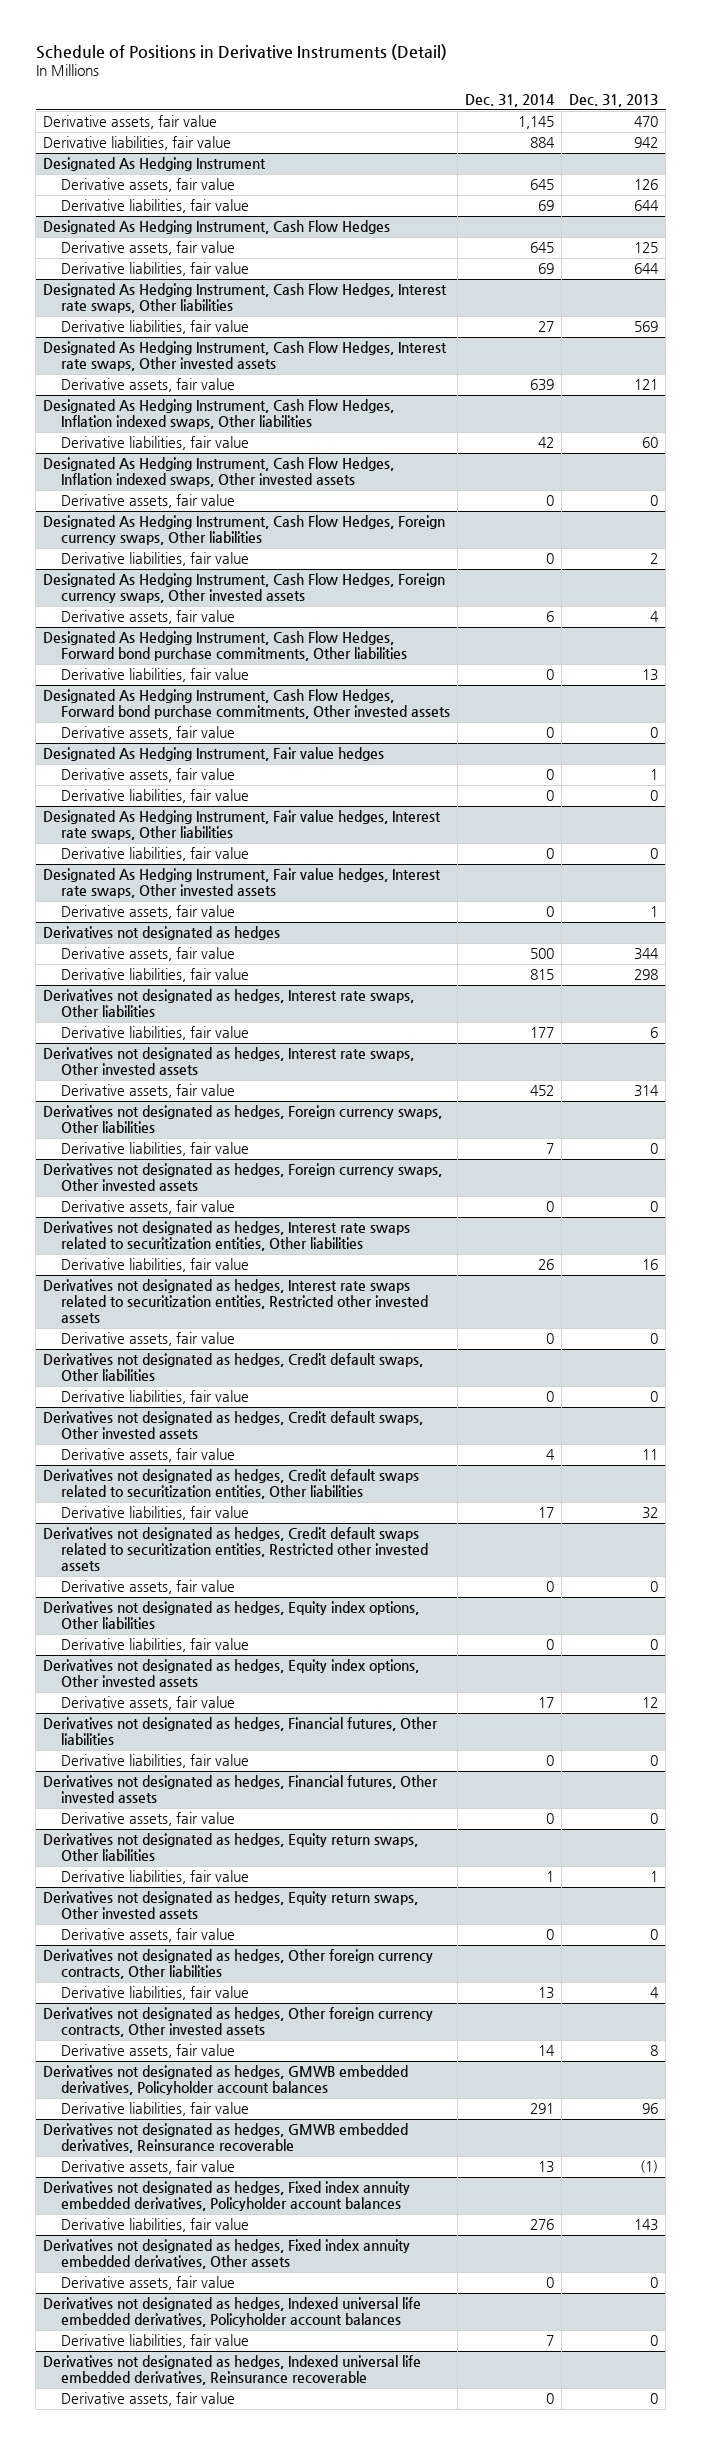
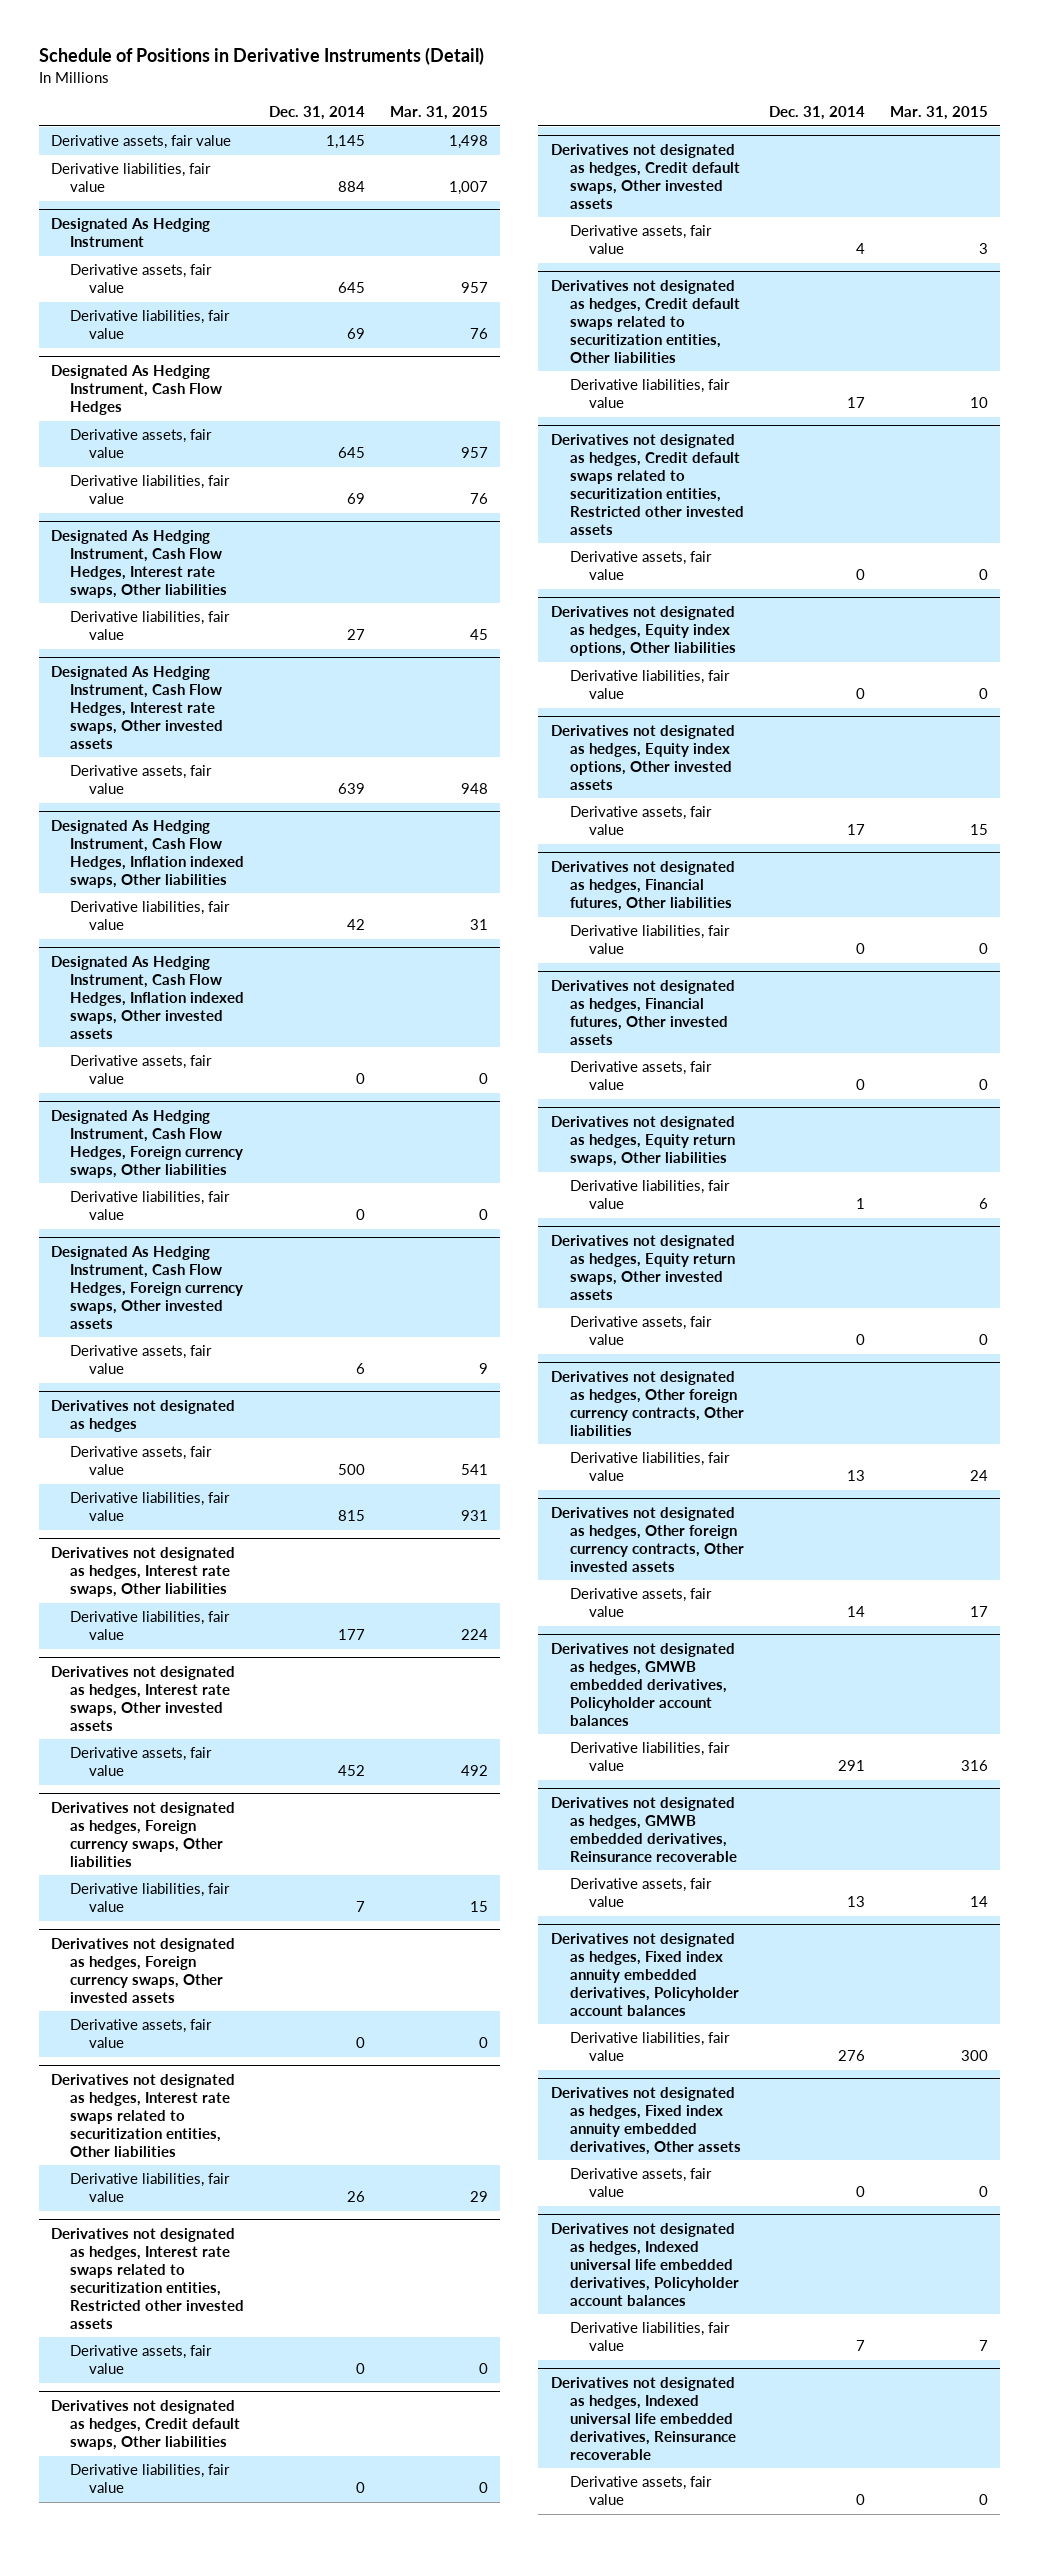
- | Dec. 31, 2014 | Dec. 31, 2013
+ | Dec. 31, 2014 | Mar. 31, 2015
- Designated As Hedging Instrument, Cash Flow Hedges, Forward bond purchase commitments, Other liabilities
- Derivative liabilities, fair value | 0 | 13
- Designated As Hedging Instrument, Cash Flow Hedges, Forward bond purchase commitments, Other invested assets
- Derivative assets, fair value | 0 | 0
- Designated As Hedging Instrument, Fair value hedges
- Derivative assets, fair value | 0 | 1
- Derivative liabilities, fair value | 0 | 0
- Designated As Hedging Instrument, Fair value hedges, Interest rate swaps, Other liabilities
- Derivative liabilities, fair value | 0 | 0
- Designated As Hedging Instrument, Fair value hedges, Interest rate swaps, Other invested assets
- Derivative assets, fair value | 0 | 1

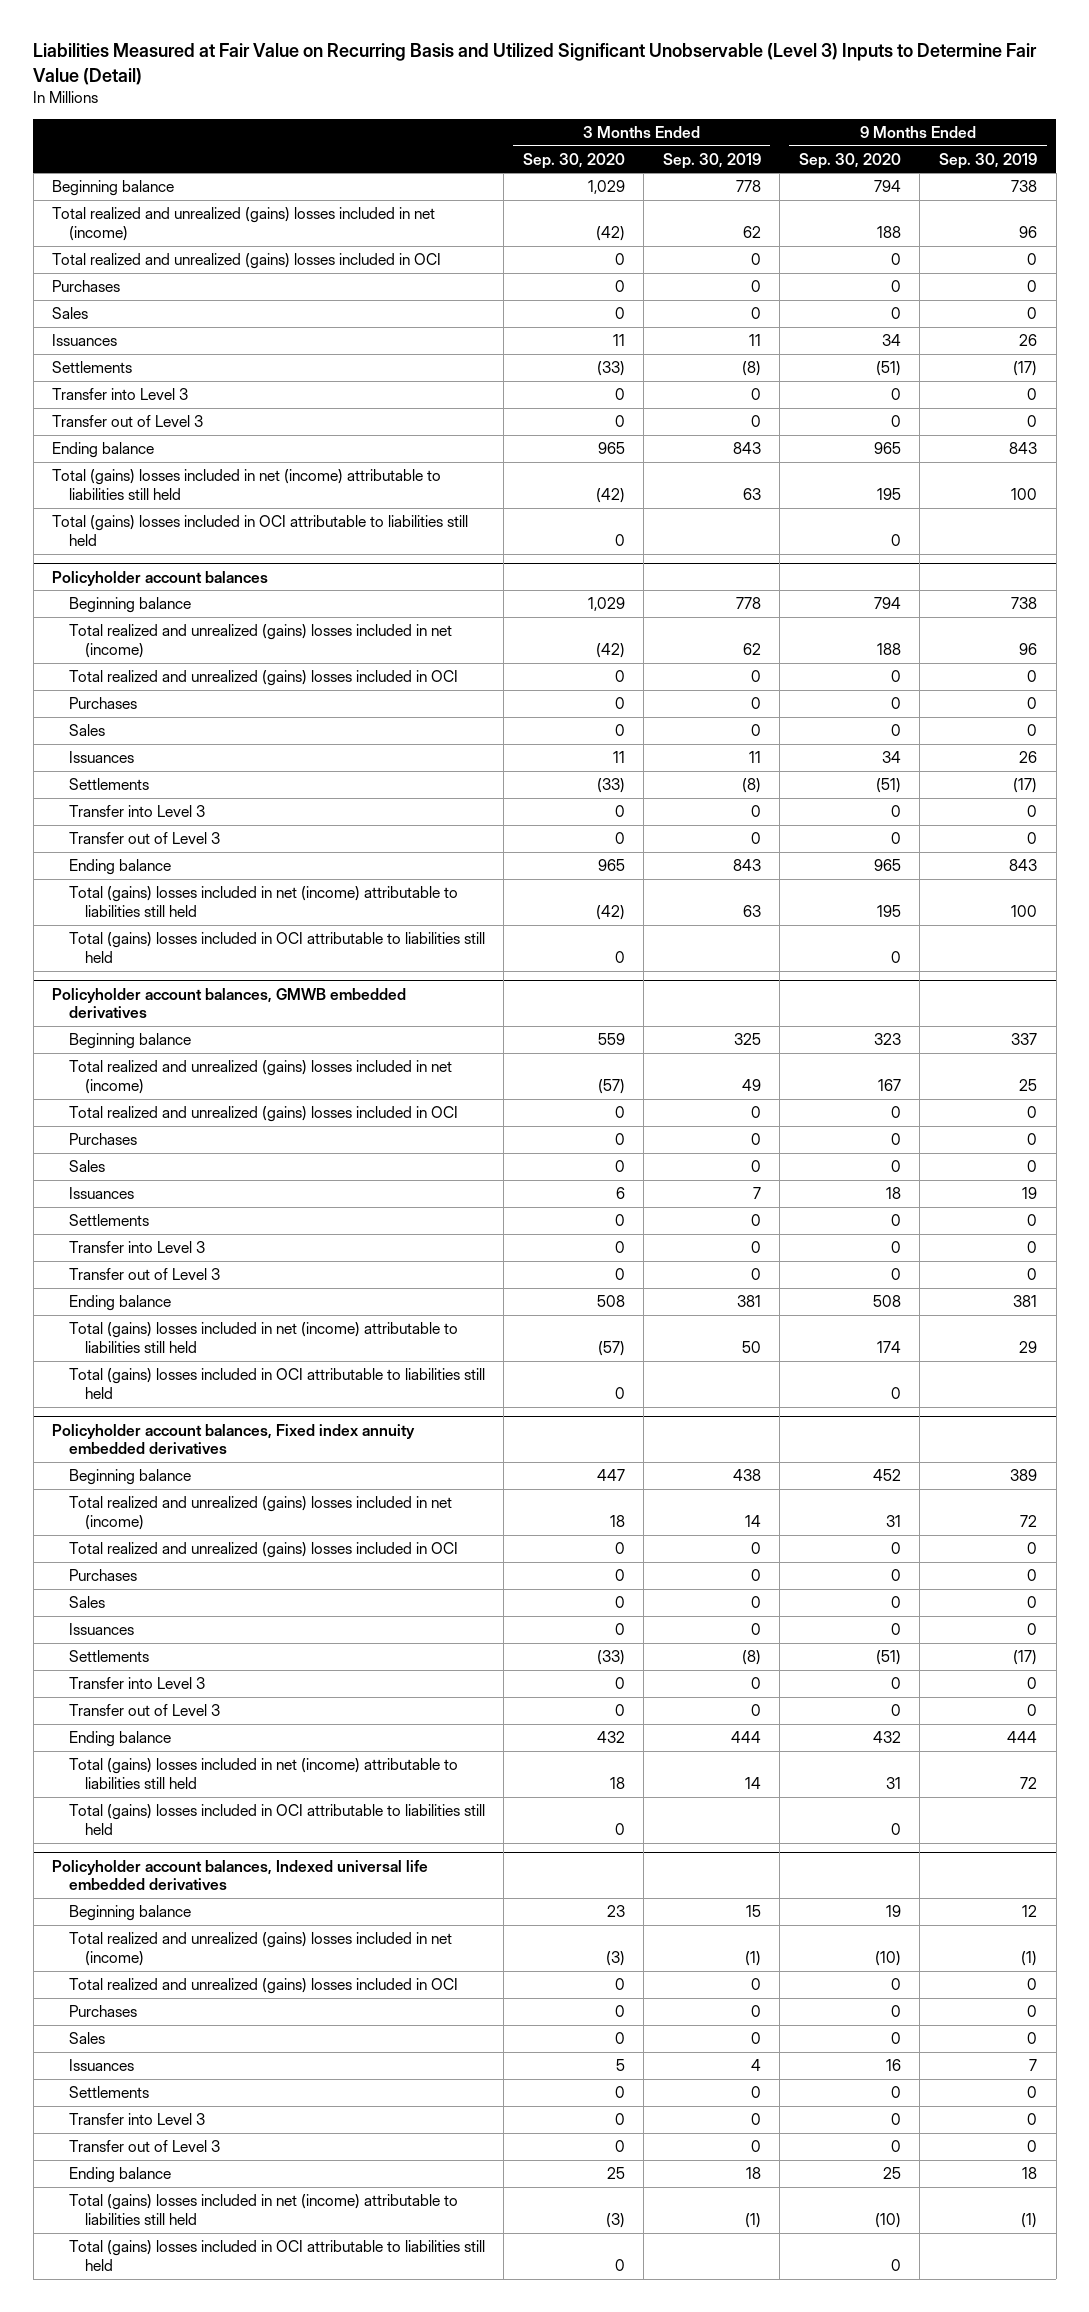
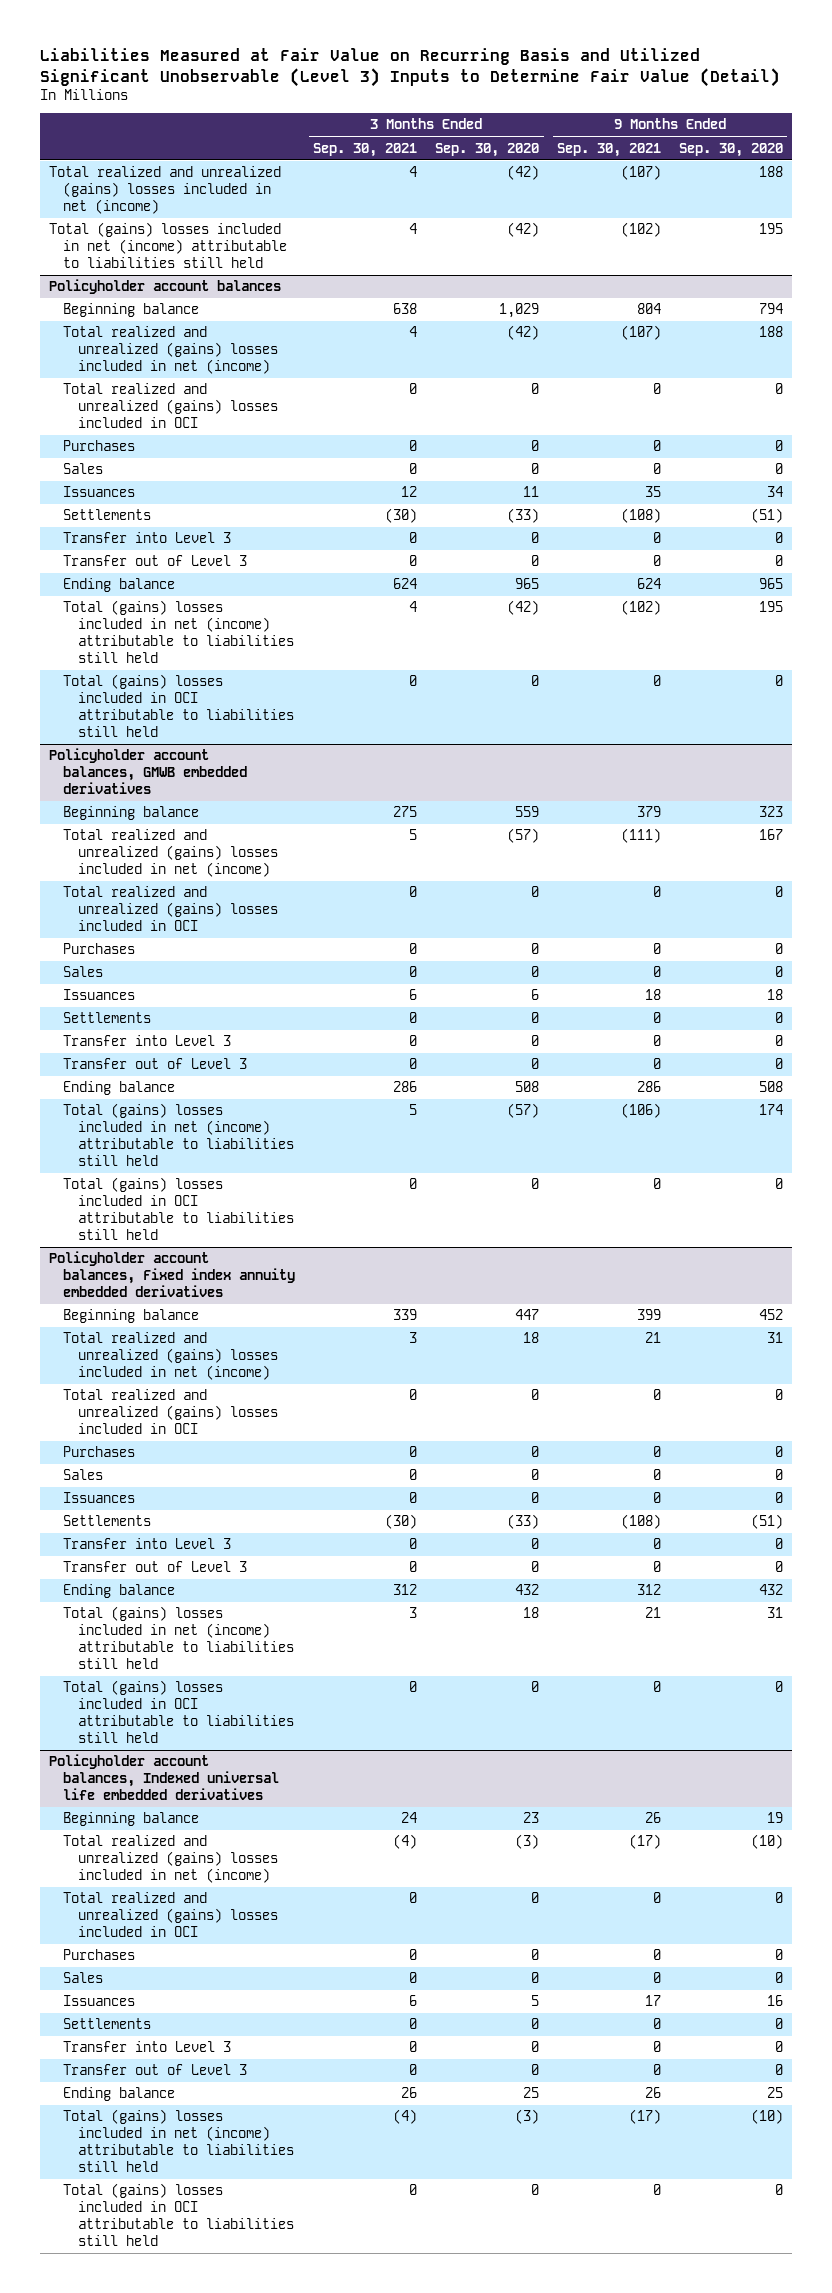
- | 3 Months Ended Sep. 30, 2020 | 3 Months Ended Sep. 30, 2019 | 9 Months Ended Sep. 30, 2020 | 9 Months Ended Sep. 30, 2019
+ | 3 Months Ended Sep. 30, 2021 | 3 Months Ended Sep. 30, 2020 | 9 Months Ended Sep. 30, 2021 | 9 Months Ended Sep. 30, 2020
- Beginning balance | 1,029 | 778 | 794 | 738
- Total realized and unrealized (gains) losses included in OCI | 0 | 0 | 0 | 0
- Purchases | 0 | 0 | 0 | 0
- Sales | 0 | 0 | 0 | 0
- Issuances | 11 | 11 | 34 | 26
- Settlements | (33) | (8) | (51) | (17)
- Transfer into Level 3 | 0 | 0 | 0 | 0
- Transfer out of Level 3 | 0 | 0 | 0 | 0
- Ending balance | 965 | 843 | 965 | 843
- Total (gains) losses included in OCI attributable to liabilities still held | 0 | | 0 |

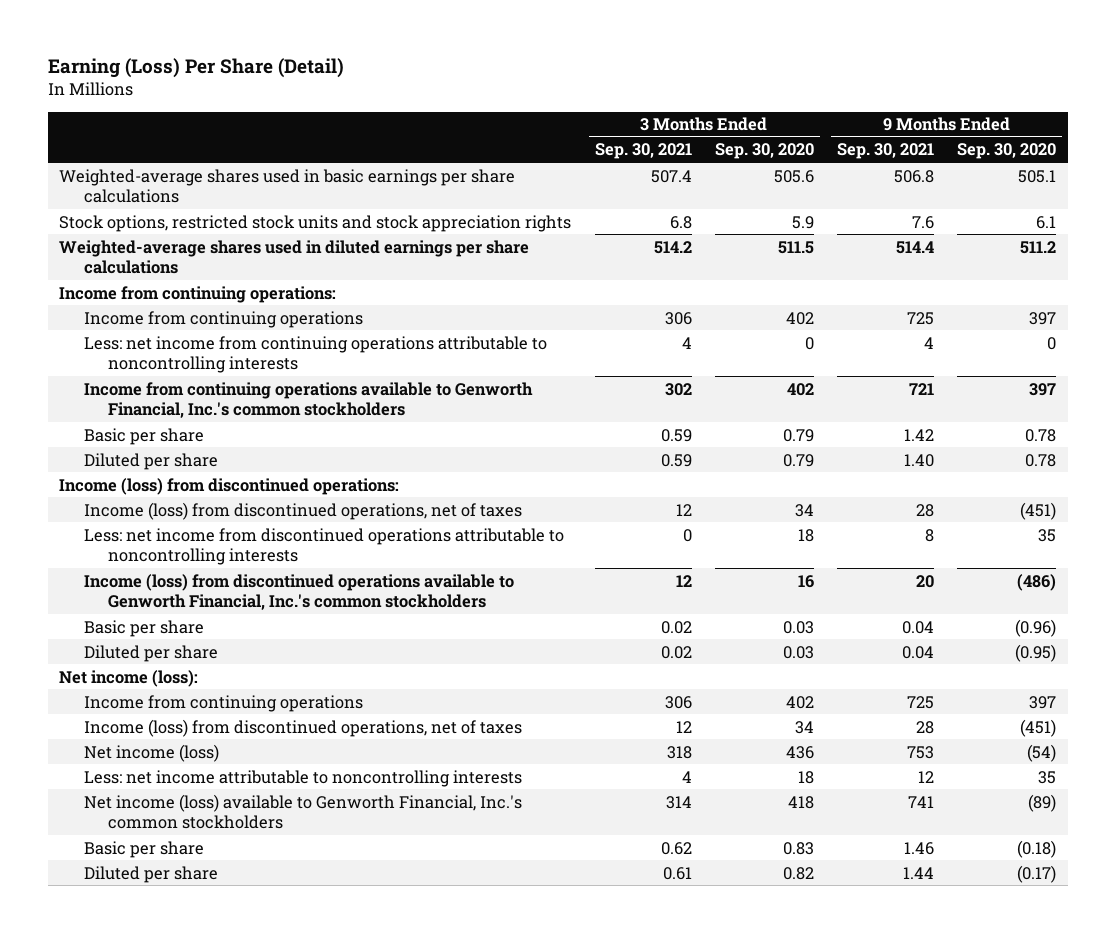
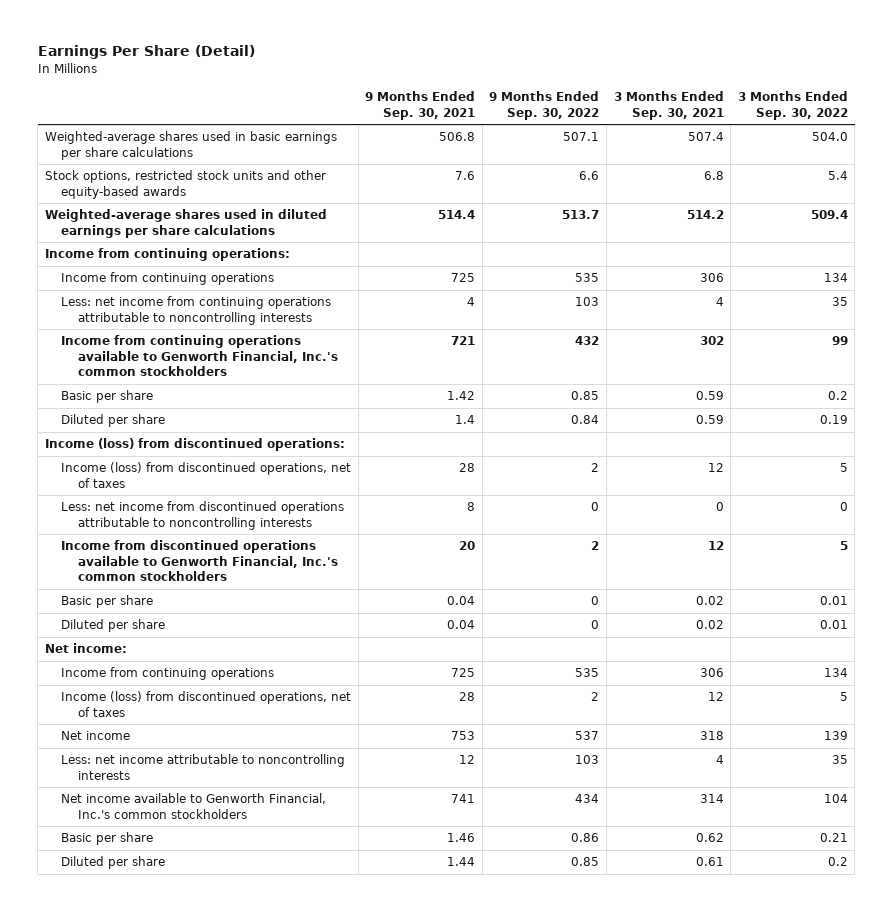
- Earning (Loss) Per Share (Detail)
+ Earnings Per Share (Detail)
- | 3 Months Ended Sep. 30, 2021 | 3 Months Ended Sep. 30, 2020 | 9 Months Ended Sep. 30, 2021 | 9 Months Ended Sep. 30, 2020
+ | 9 Months Ended Sep. 30, 2021 | 9 Months Ended Sep. 30, 2022 | 3 Months Ended Sep. 30, 2021 | 3 Months Ended Sep. 30, 2022
- Stock options, restricted stock units and stock appreciation rights | 6.8 | 5.9 | 7.6 | 6.1
+ Stock options, restricted stock units and other equity-based awards | 7.6 | 6.6 | 6.8 | 5.4
- Diluted per share | 0.59 | 0.79 | 1.40 | 0.78
+ Diluted per share | 1.4 | 0.84 | 0.59 | 0.19
- Income (loss) from discontinued operations available to Genworth Financial, Inc.'s common stockholders | 12 | 16 | 20 | (486)
+ Income from discontinued operations available to Genworth Financial, Inc.'s common stockholders | 20 | 2 | 12 | 5
- Net income (loss):
+ Net income:
- Net income (loss) | 318 | 436 | 753 | (54)
+ Net income | 753 | 537 | 318 | 139
- Net income (loss) available to Genworth Financial, Inc.'s common stockholders | 314 | 418 | 741 | (89)
+ Net income available to Genworth Financial, Inc.'s common stockholders | 741 | 434 | 314 | 104

